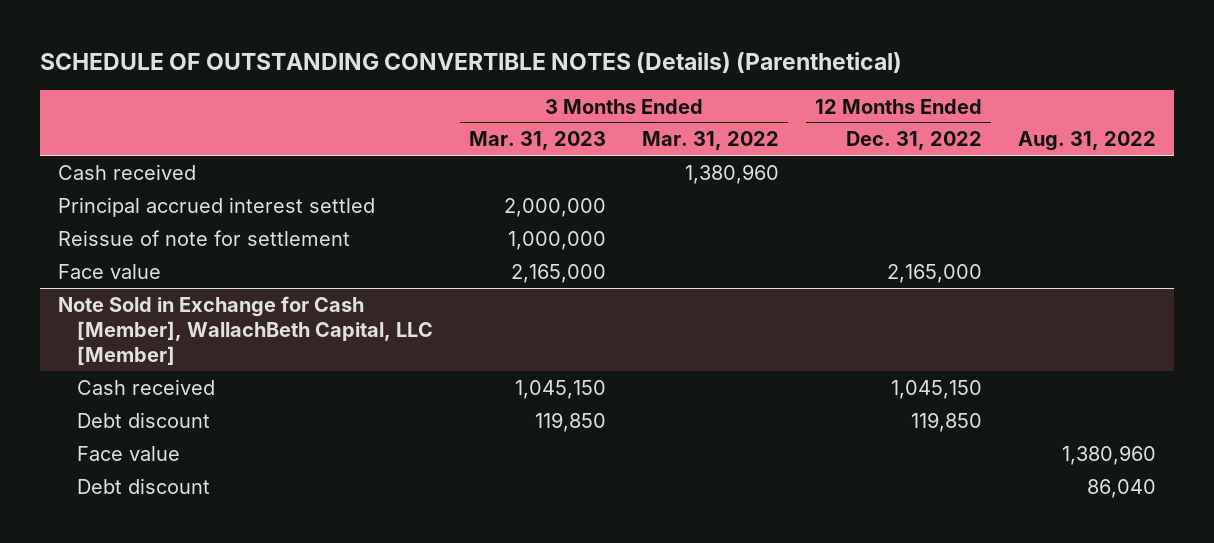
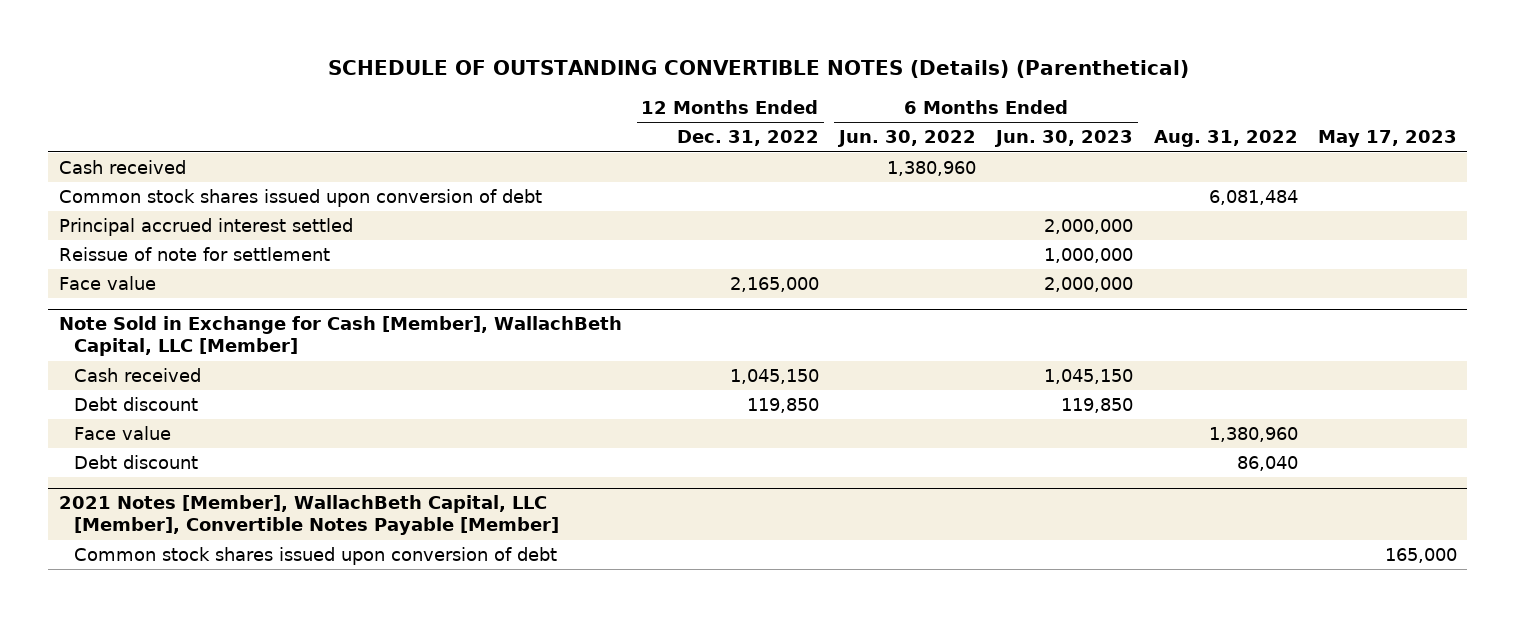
- | 3 Months Ended Mar. 31, 2023 | 3 Months Ended Mar. 31, 2022 | 12 Months Ended Dec. 31, 2022 | Aug. 31, 2022
+ | 12 Months Ended Dec. 31, 2022 | 6 Months Ended Jun. 30, 2022 | 6 Months Ended Jun. 30, 2023 | Aug. 31, 2022 | May 17, 2023
+ Common stock shares issued upon conversion of debt | | | | 6,081,484 |
+ 2021 Notes [Member], WallachBeth Capital, LLC [Member], Convertible Notes Payable [Member]
+ Common stock shares issued upon conversion of debt | | | | | 165,000

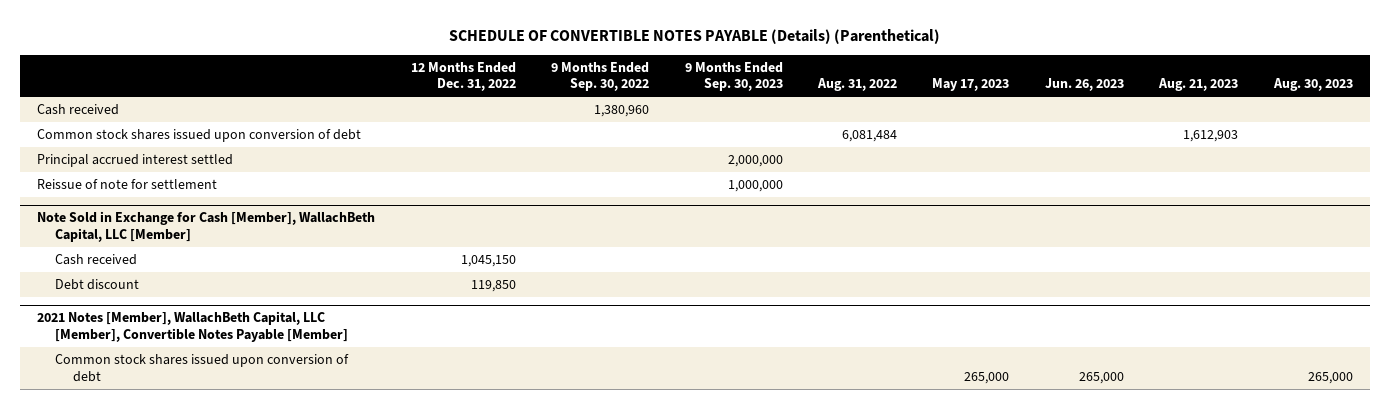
- SCHEDULE OF OUTSTANDING CONVERTIBLE NOTES (Details) (Parenthetical)
+ SCHEDULE OF CONVERTIBLE NOTES PAYABLE (Details) (Parenthetical)
- | 12 Months Ended Dec. 31, 2022 | 6 Months Ended Jun. 30, 2022 | 6 Months Ended Jun. 30, 2023 | Aug. 31, 2022 | May 17, 2023
+ | 12 Months Ended Dec. 31, 2022 | 9 Months Ended Sep. 30, 2022 | 9 Months Ended Sep. 30, 2023 | Aug. 31, 2022 | May 17, 2023 | Jun. 26, 2023 | Aug. 21, 2023 | Aug. 30, 2023
- Face value | 2,165,000 | | 2,000,000 | |
@ Note Sold in Exchange for Cash [Member], WallachBeth Capital, LLC [Member]
- Face value | | | | 1,380,960 |
- Debt discount | | | | 86,040 |
@ 2021 Notes [Member], WallachBeth Capital, LLC [Member], Convertible Notes Payable [Member]
- Common stock shares issued upon conversion of debt | | | | | 165,000
+ Common stock shares issued upon conversion of debt | | | | | 265,000 | 265,000 | | 265,000

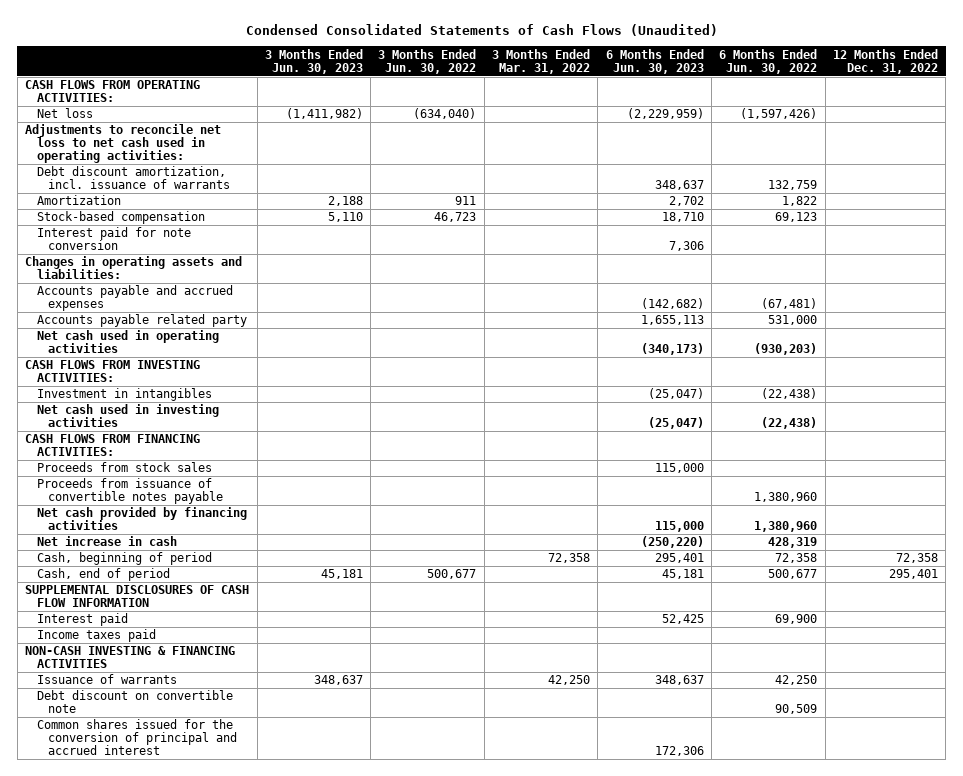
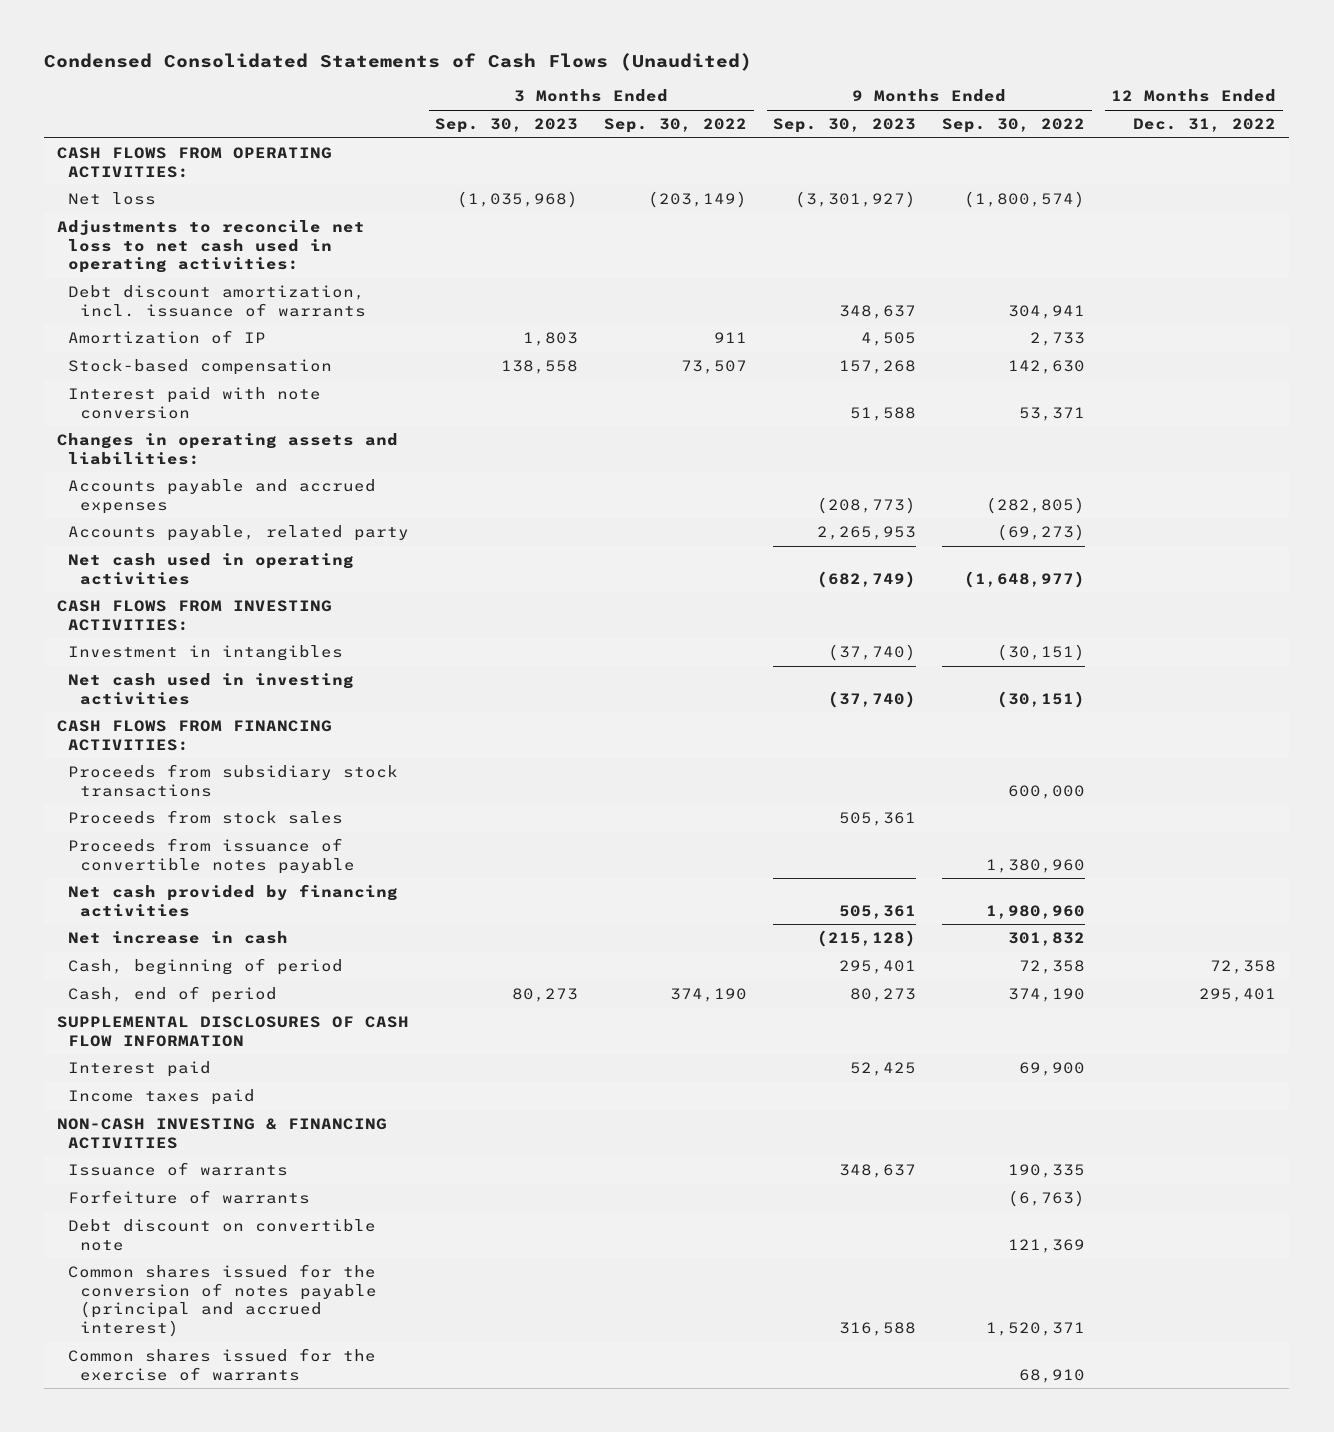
- | 3 Months Ended Jun. 30, 2023 | 3 Months Ended Jun. 30, 2022 | 3 Months Ended Mar. 31, 2022 | 6 Months Ended Jun. 30, 2023 | 6 Months Ended Jun. 30, 2022 | 12 Months Ended Dec. 31, 2022
+ | 3 Months Ended Sep. 30, 2023 | 3 Months Ended Sep. 30, 2022 | 9 Months Ended Sep. 30, 2023 | 9 Months Ended Sep. 30, 2022 | 12 Months Ended Dec. 31, 2022
- Amortization | 2,188 | 911 | | 2,702 | 1,822 |
+ Amortization of IP | 1,803 | 911 | 4,505 | 2,733 |
- Interest paid for note conversion | | | | 7,306 | |
+ Interest paid with note conversion | | | 51,588 | 53,371 |
- Accounts payable related party | | | | 1,655,113 | 531,000 |
+ Accounts payable, related party | | | 2,265,953 | (69,273) |
+ Proceeds from subsidiary stock transactions | | | | 600,000 |
+ Forfeiture of warrants | | | | (6,763) |
- Common shares issued for the conversion of principal and accrued interest | | | | 172,306 | |
+ Common shares issued for the conversion of notes payable (principal and accrued interest) | | | 316,588 | 1,520,371 |
+ Common shares issued for the exercise of warrants | | | | 68,910 |

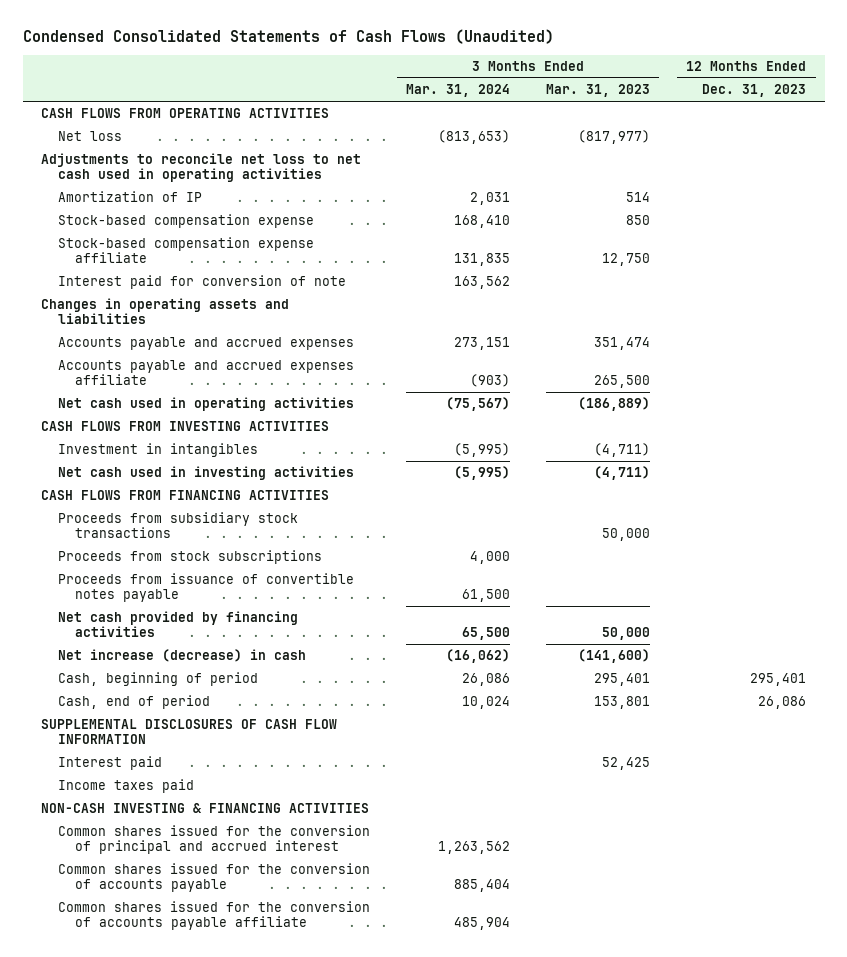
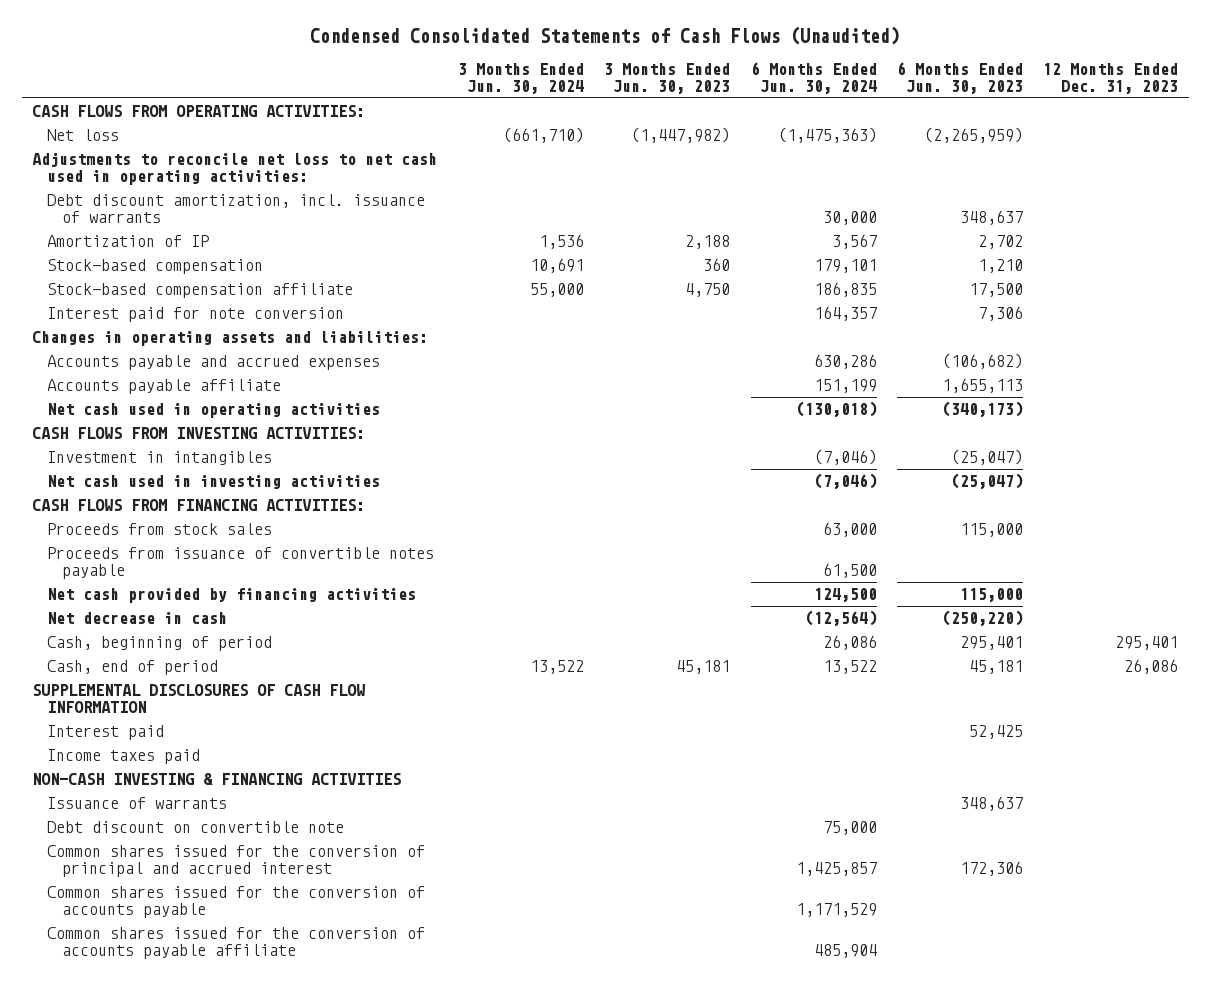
- | 3 Months Ended Mar. 31, 2024 | 3 Months Ended Mar. 31, 2023 | 12 Months Ended Dec. 31, 2023
+ | 3 Months Ended Jun. 30, 2024 | 3 Months Ended Jun. 30, 2023 | 6 Months Ended Jun. 30, 2024 | 6 Months Ended Jun. 30, 2023 | 12 Months Ended Dec. 31, 2023
- CASH FLOWS FROM OPERATING ACTIVITIES
+ CASH FLOWS FROM OPERATING ACTIVITIES:
- Adjustments to reconcile net loss to net cash used in operating activities
+ Adjustments to reconcile net loss to net cash used in operating activities:
+ Debt discount amortization, incl. issuance of warrants | | | 30,000 | 348,637 |
- Stock-based compensation expense | 168,410 | 850 |
- Stock-based compensation expense affiliate | 131,835 | 12,750 |
- Interest paid for conversion of note | 163,562 | |
- Changes in operating assets and liabilities
+ Stock-based compensation | 10,691 | 360 | 179,101 | 1,210 |
+ Stock-based compensation affiliate | 55,000 | 4,750 | 186,835 | 17,500 |
+ Interest paid for note conversion | | | 164,357 | 7,306 |
+ Changes in operating assets and liabilities:
- Accounts payable and accrued expenses affiliate | (903) | 265,500 |
+ Accounts payable affiliate | | | 151,199 | 1,655,113 |
- CASH FLOWS FROM INVESTING ACTIVITIES
+ CASH FLOWS FROM INVESTING ACTIVITIES:
- CASH FLOWS FROM FINANCING ACTIVITIES
- Proceeds from subsidiary stock transactions | | 50,000 |
- Proceeds from stock subscriptions | 4,000 | |
+ CASH FLOWS FROM FINANCING ACTIVITIES:
+ Proceeds from stock sales | | | 63,000 | 115,000 |
- Net increase (decrease) in cash | (16,062) | (141,600) |
+ Net decrease in cash | | | (12,564) | (250,220) |
+ Issuance of warrants | | | | 348,637 |
+ Debt discount on convertible note | | | 75,000 | |

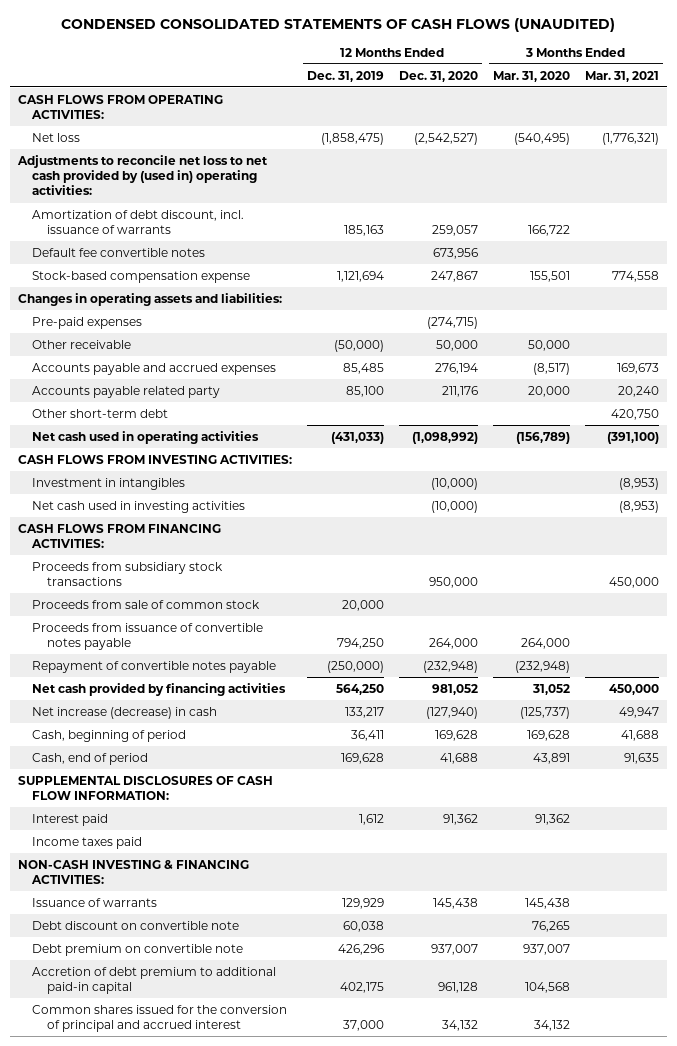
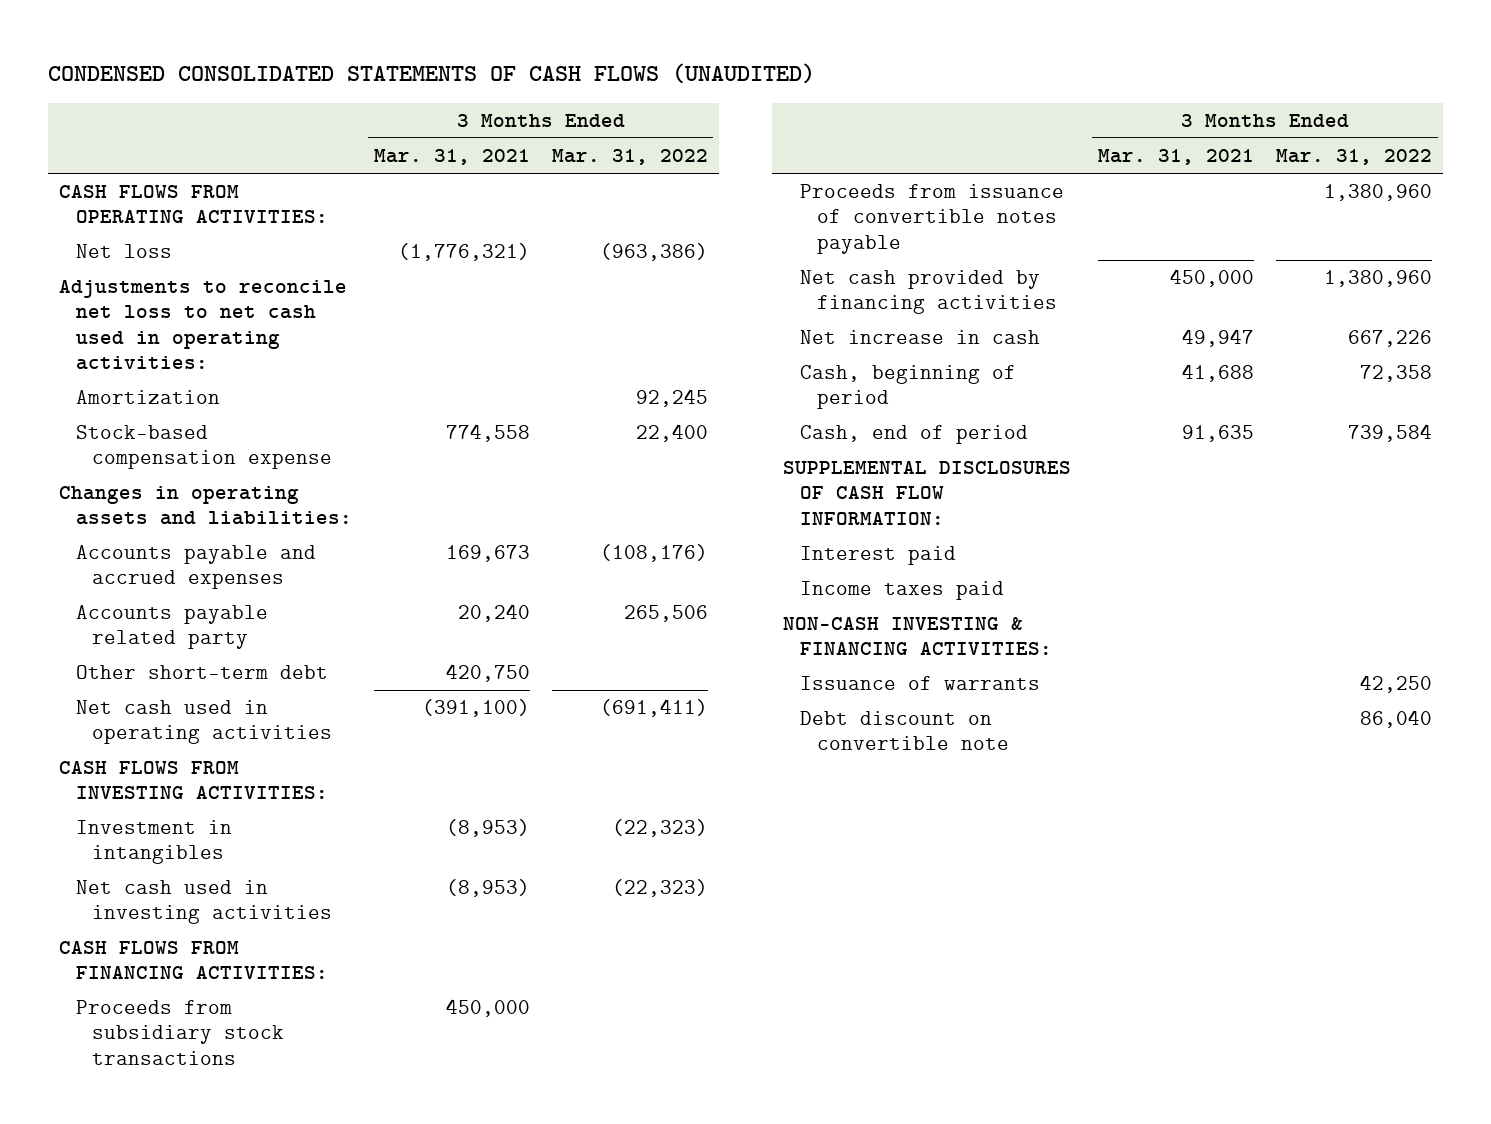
- | 12 Months Ended Dec. 31, 2019 | 12 Months Ended Dec. 31, 2020 | 3 Months Ended Mar. 31, 2020 | 3 Months Ended Mar. 31, 2021
+ | 3 Months Ended Mar. 31, 2021 | 3 Months Ended Mar. 31, 2022
- Adjustments to reconcile net loss to net cash provided by (used in) operating activities:
- Amortization of debt discount, incl. issuance of warrants | 185,163 | 259,057 | 166,722 |
- Default fee convertible notes | | 673,956 | |
+ Adjustments to reconcile net loss to net cash used in operating activities:
+ Amortization | | 92,245
- Pre-paid expenses | | (274,715) | |
- Other receivable | (50,000) | 50,000 | 50,000 |
- Proceeds from sale of common stock | 20,000 | | |
- Repayment of convertible notes payable | (250,000) | (232,948) | (232,948) |
- Net increase (decrease) in cash | 133,217 | (127,940) | (125,737) | 49,947
+ Net increase in cash | 49,947 | 667,226
- Debt premium on convertible note | 426,296 | 937,007 | 937,007 |
- Accretion of debt premium to additional paid-in capital | 402,175 | 961,128 | 104,568 |
- Common shares issued for the conversion of principal and accrued interest | 37,000 | 34,132 | 34,132 |

